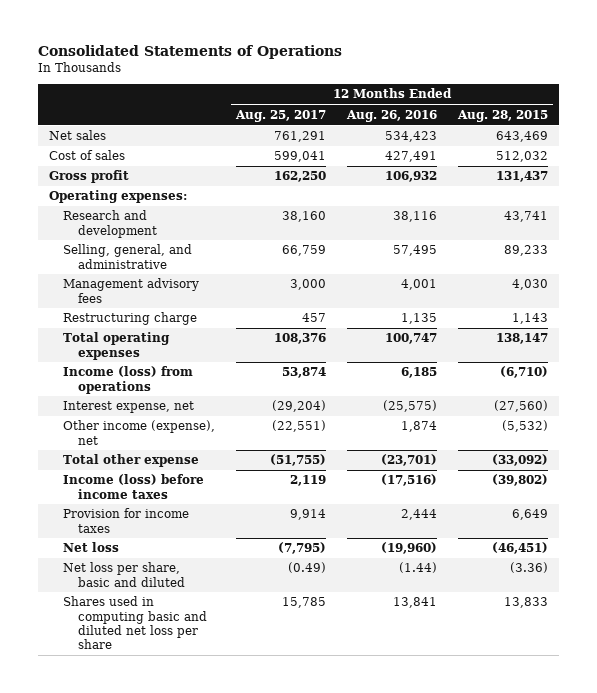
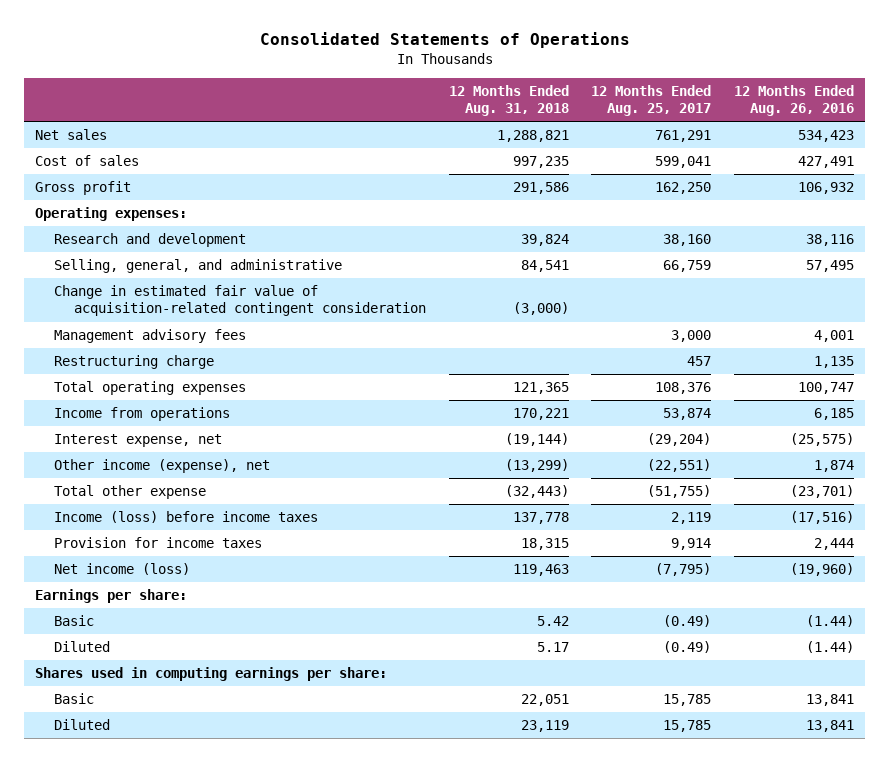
- | 12 Months Ended Aug. 25, 2017 | 12 Months Ended Aug. 26, 2016 | 12 Months Ended Aug. 28, 2015
+ | 12 Months Ended Aug. 31, 2018 | 12 Months Ended Aug. 25, 2017 | 12 Months Ended Aug. 26, 2016
+ Change in estimated fair value of acquisition-related contingent consideration | (3,000) | |
- Income (loss) from operations | 53,874 | 6,185 | (6,710)
+ Income from operations | 170,221 | 53,874 | 6,185
- Net loss | (7,795) | (19,960) | (46,451)
- Net loss per share, basic and diluted | (0.49) | (1.44) | (3.36)
- Shares used in computing basic and diluted net loss per share | 15,785 | 13,841 | 13,833
+ Net income (loss) | 119,463 | (7,795) | (19,960)
+ Earnings per share:
+ Basic | 5.42 | (0.49) | (1.44)
+ Diluted | 5.17 | (0.49) | (1.44)
+ Shares used in computing earnings per share:
+ Basic | 22,051 | 15,785 | 13,841
+ Diluted | 23,119 | 15,785 | 13,841

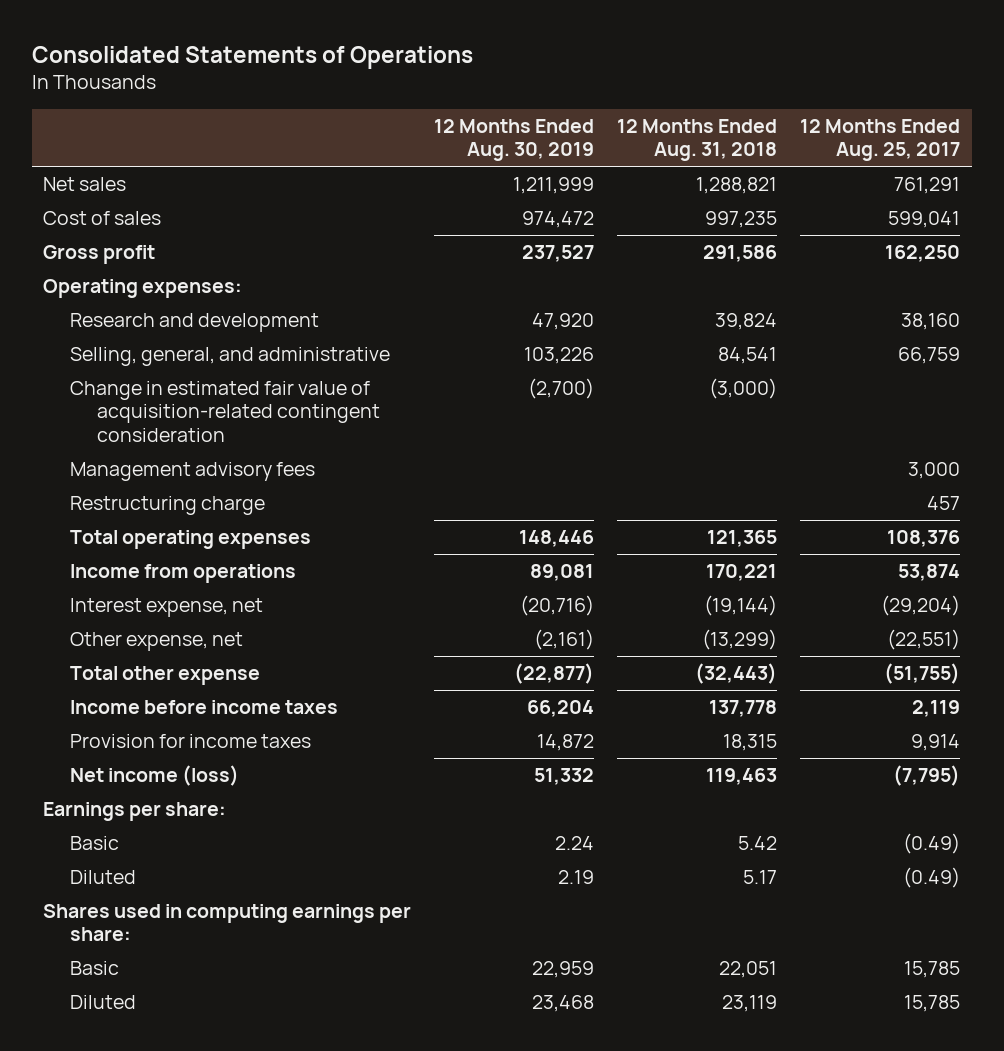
- | 12 Months Ended Aug. 31, 2018 | 12 Months Ended Aug. 25, 2017 | 12 Months Ended Aug. 26, 2016
+ | 12 Months Ended Aug. 30, 2019 | 12 Months Ended Aug. 31, 2018 | 12 Months Ended Aug. 25, 2017
- Other income (expense), net | (13,299) | (22,551) | 1,874
+ Other expense, net | (2,161) | (13,299) | (22,551)
- Income (loss) before income taxes | 137,778 | 2,119 | (17,516)
+ Income before income taxes | 66,204 | 137,778 | 2,119

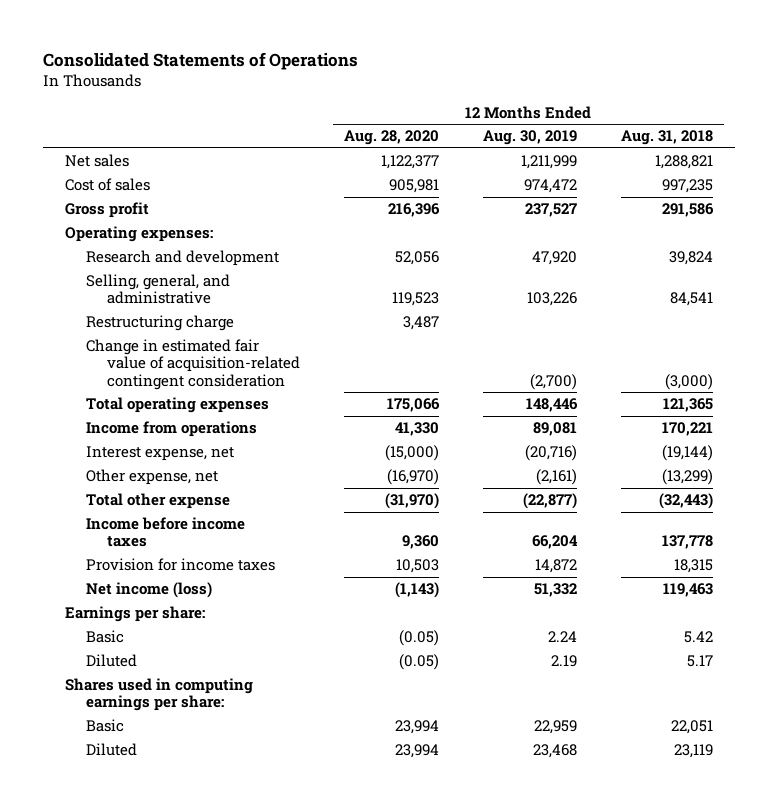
- | 12 Months Ended Aug. 30, 2019 | 12 Months Ended Aug. 31, 2018 | 12 Months Ended Aug. 25, 2017
+ | 12 Months Ended Aug. 28, 2020 | 12 Months Ended Aug. 30, 2019 | 12 Months Ended Aug. 31, 2018
- Management advisory fees | | | 3,000
moved down: Change in estimated fair value of acquisition-related contingent consideration | | (2,700) | (3,000)

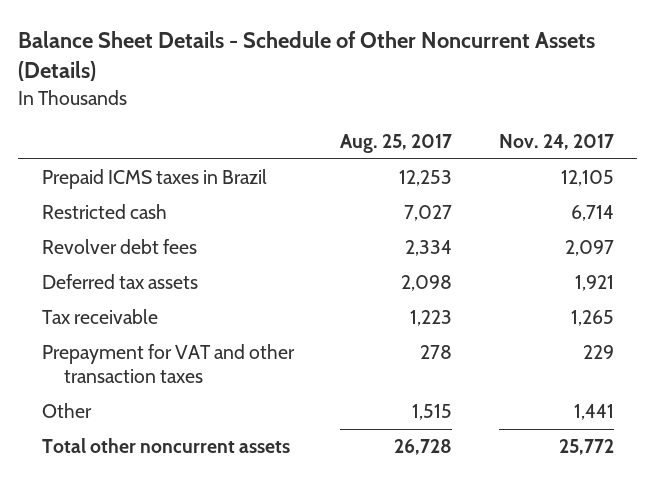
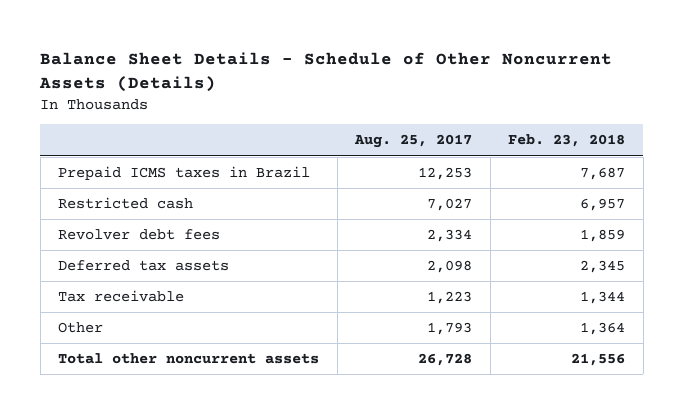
- | Aug. 25, 2017 | Nov. 24, 2017
+ | Aug. 25, 2017 | Feb. 23, 2018
- Prepayment for VAT and other transaction taxes | 278 | 229
- Other | 1,515 | 1,441
+ Other | 1,793 | 1,364

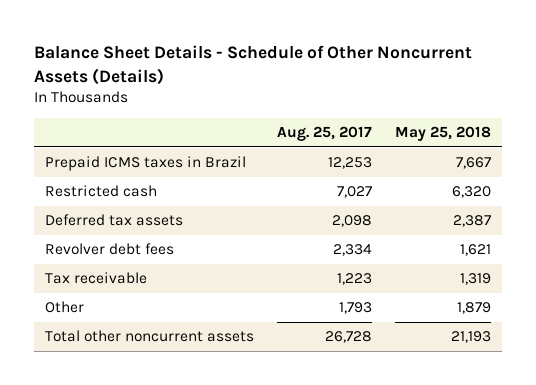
- | Aug. 25, 2017 | Feb. 23, 2018
+ | Aug. 25, 2017 | May 25, 2018
moved down: Revolver debt fees | 2,334 | 1,621

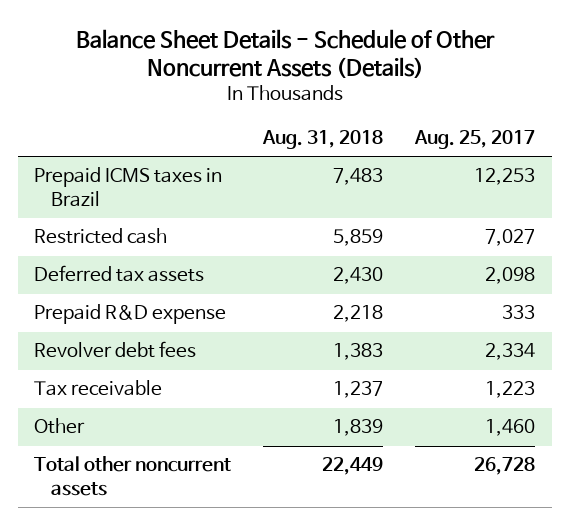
- | Aug. 25, 2017 | May 25, 2018
+ | Aug. 31, 2018 | Aug. 25, 2017
+ Prepaid R&D expense | 2,218 | 333
- Other | 1,793 | 1,879
+ Other | 1,839 | 1,460

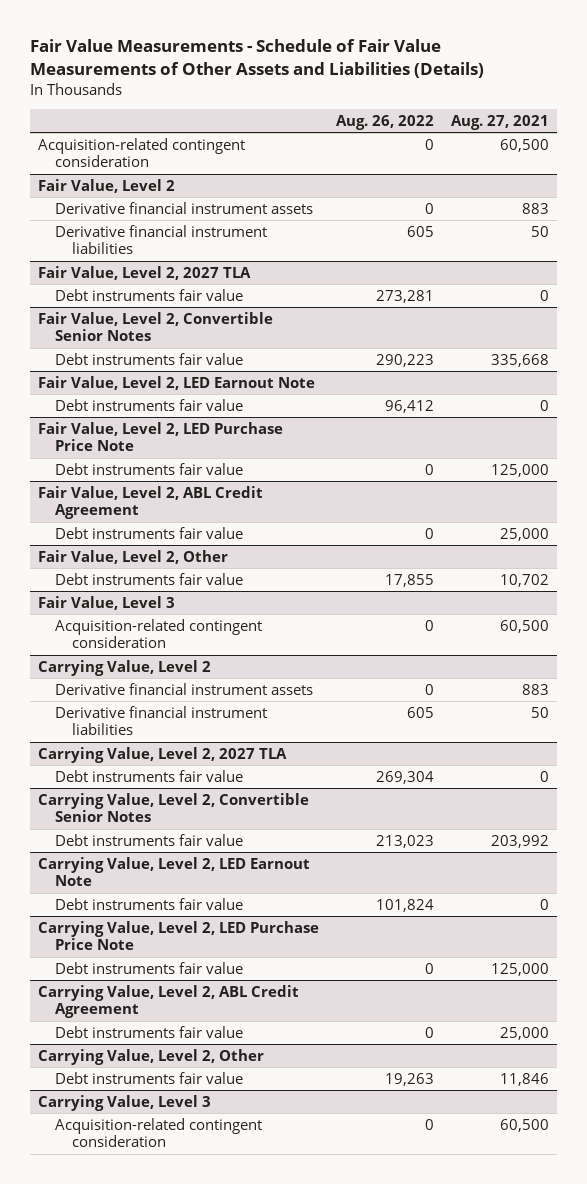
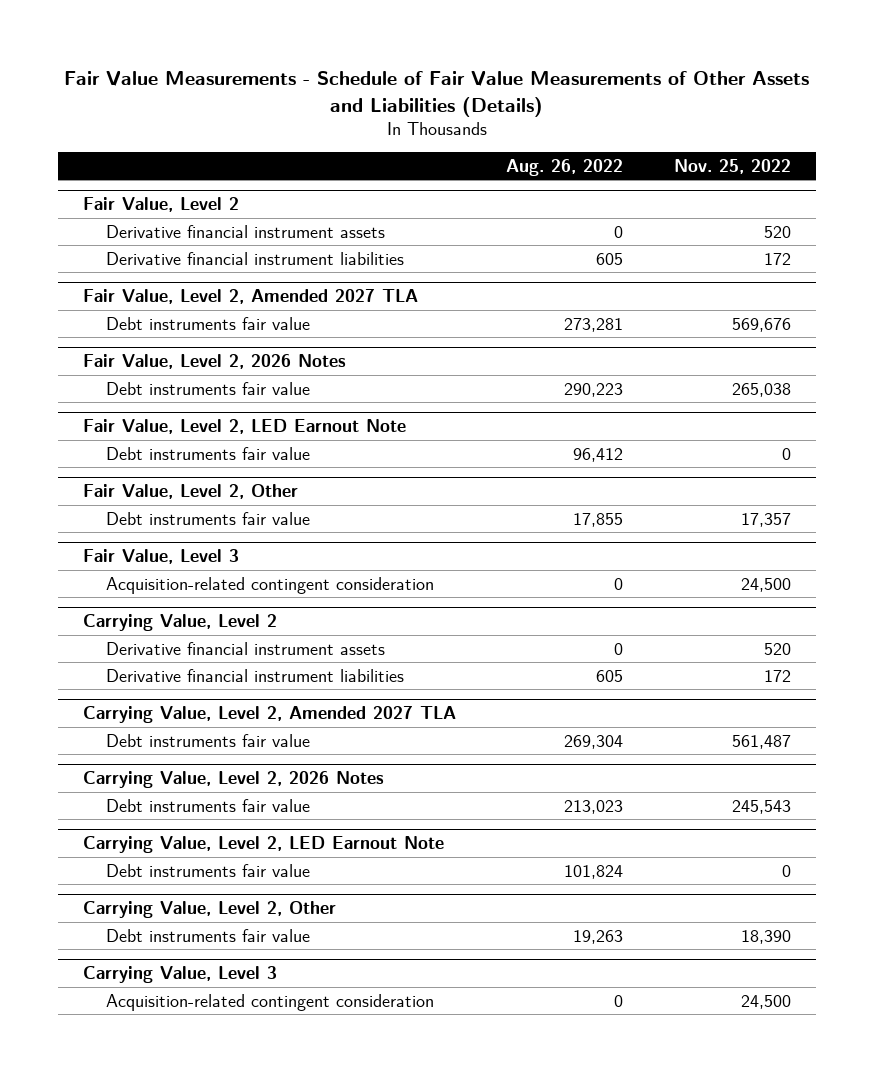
- | Aug. 26, 2022 | Aug. 27, 2021
+ | Aug. 26, 2022 | Nov. 25, 2022
- Acquisition-related contingent consideration | 0 | 60,500
- Fair Value, Level 2, 2027 TLA
+ Fair Value, Level 2, Amended 2027 TLA
- Fair Value, Level 2, Convertible Senior Notes
+ Fair Value, Level 2, 2026 Notes
- Fair Value, Level 2, LED Purchase Price Note
- Debt instruments fair value | 0 | 125,000
- Fair Value, Level 2, ABL Credit Agreement
- Debt instruments fair value | 0 | 25,000
- Carrying Value, Level 2, 2027 TLA
+ Carrying Value, Level 2, Amended 2027 TLA
- Carrying Value, Level 2, Convertible Senior Notes
+ Carrying Value, Level 2, 2026 Notes
- Carrying Value, Level 2, LED Purchase Price Note
- Debt instruments fair value | 0 | 125,000
- Carrying Value, Level 2, ABL Credit Agreement
- Debt instruments fair value | 0 | 25,000

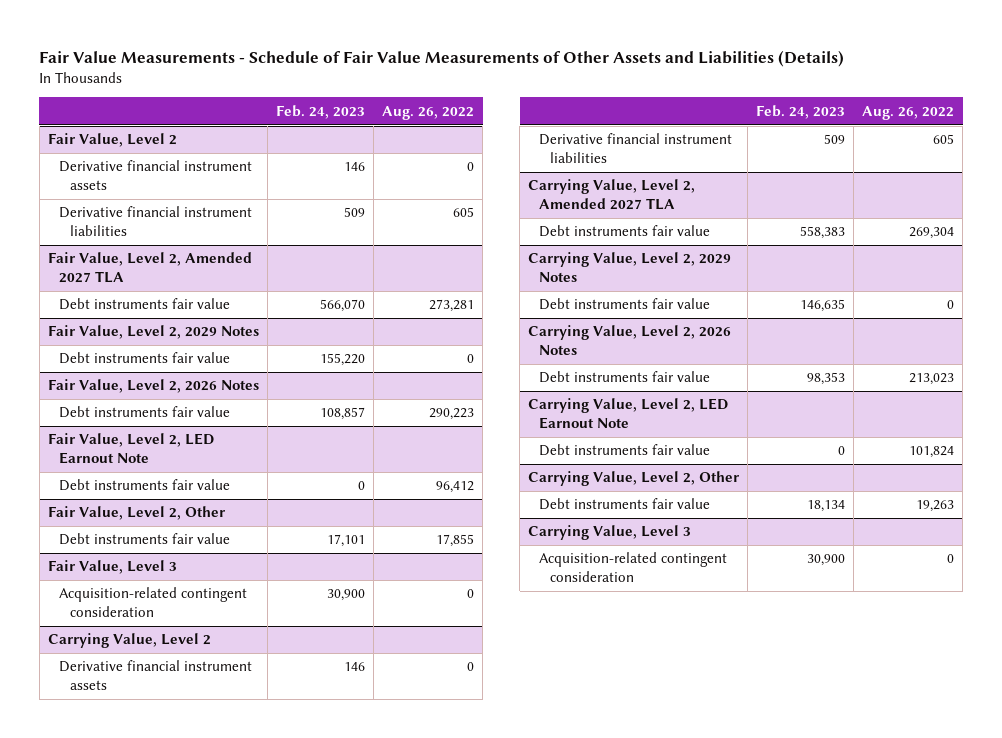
- | Aug. 26, 2022 | Nov. 25, 2022
+ | Feb. 24, 2023 | Aug. 26, 2022
+ Fair Value, Level 2, 2029 Notes
+ Debt instruments fair value | 155,220 | 0
+ Carrying Value, Level 2, 2029 Notes
+ Debt instruments fair value | 146,635 | 0

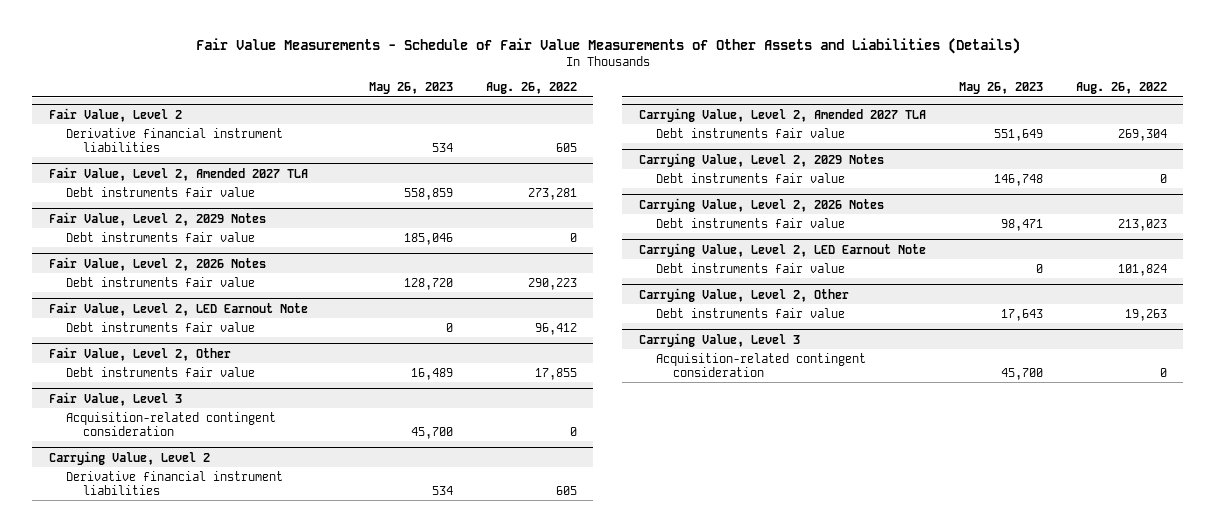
- | Feb. 24, 2023 | Aug. 26, 2022
+ | May 26, 2023 | Aug. 26, 2022
@ Fair Value, Level 2
- Derivative financial instrument assets | 146 | 0
@ Carrying Value, Level 2
- Derivative financial instrument assets | 146 | 0

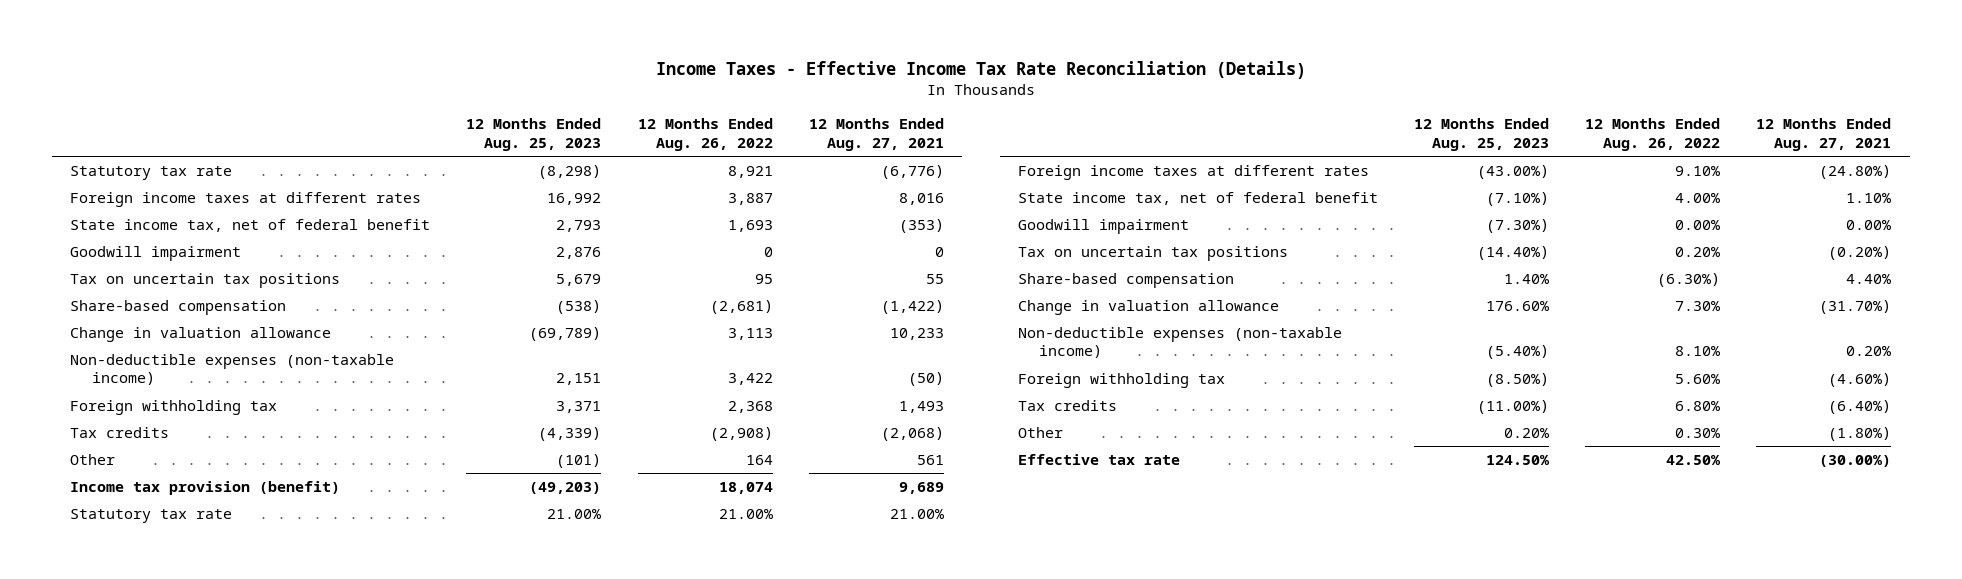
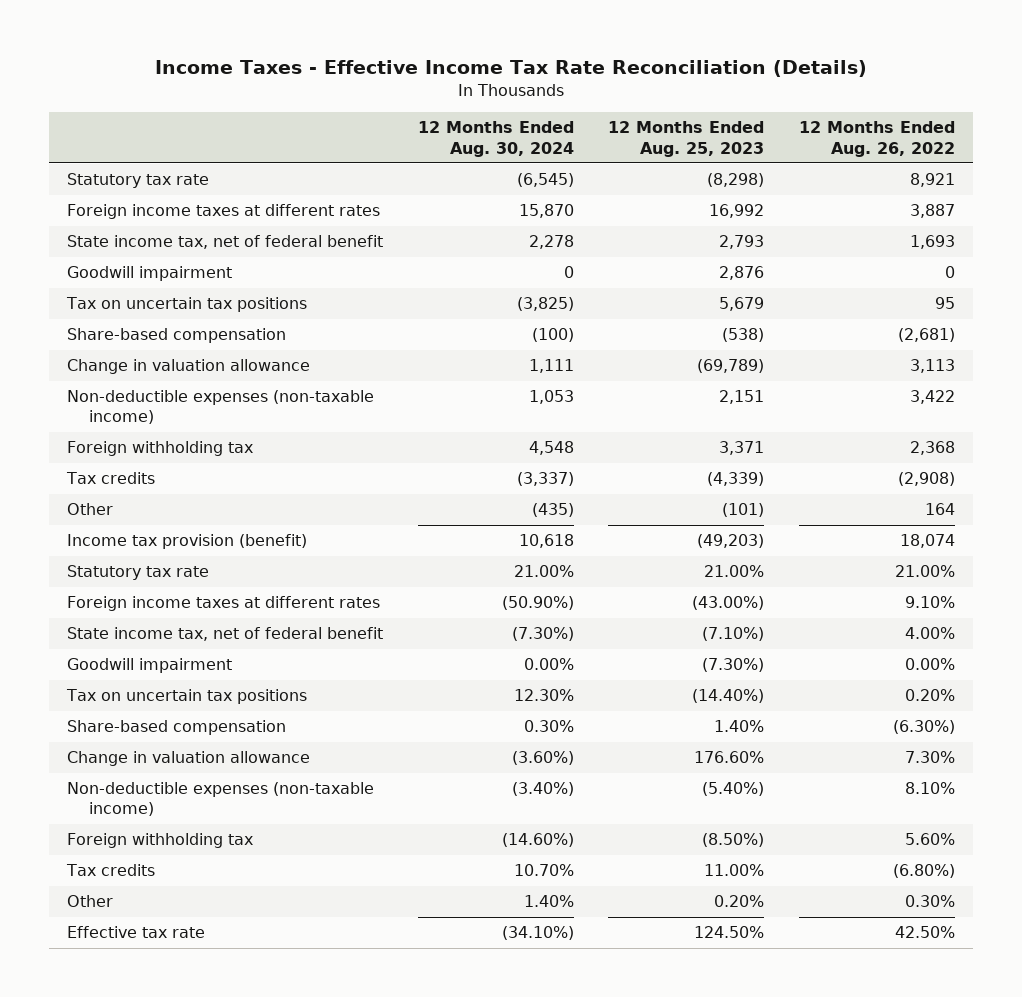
- | 12 Months Ended Aug. 25, 2023 | 12 Months Ended Aug. 26, 2022 | 12 Months Ended Aug. 27, 2021
+ | 12 Months Ended Aug. 30, 2024 | 12 Months Ended Aug. 25, 2023 | 12 Months Ended Aug. 26, 2022
- Tax credits | (11.00%) | 6.80% | (6.40%)
+ Tax credits | 10.70% | 11.00% | (6.80%)

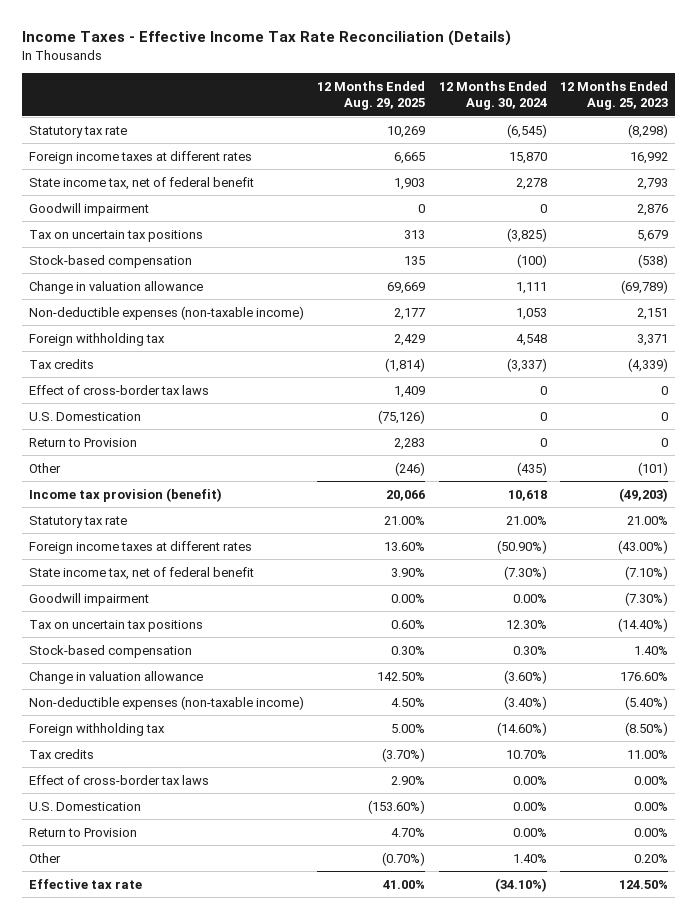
- | 12 Months Ended Aug. 30, 2024 | 12 Months Ended Aug. 25, 2023 | 12 Months Ended Aug. 26, 2022
+ | 12 Months Ended Aug. 29, 2025 | 12 Months Ended Aug. 30, 2024 | 12 Months Ended Aug. 25, 2023
- Share-based compensation | (100) | (538) | (2,681)
+ Stock-based compensation | 135 | (100) | (538)
+ Effect of cross-border tax laws | 1,409 | 0 | 0
+ U.S. Domestication | (75,126) | 0 | 0
+ Return to Provision | 2,283 | 0 | 0
- Share-based compensation | 0.30% | 1.40% | (6.30%)
+ Stock-based compensation | 0.30% | 0.30% | 1.40%
+ Effect of cross-border tax laws | 2.90% | 0.00% | 0.00%
+ U.S. Domestication | (153.60%) | 0.00% | 0.00%
+ Return to Provision | 4.70% | 0.00% | 0.00%

